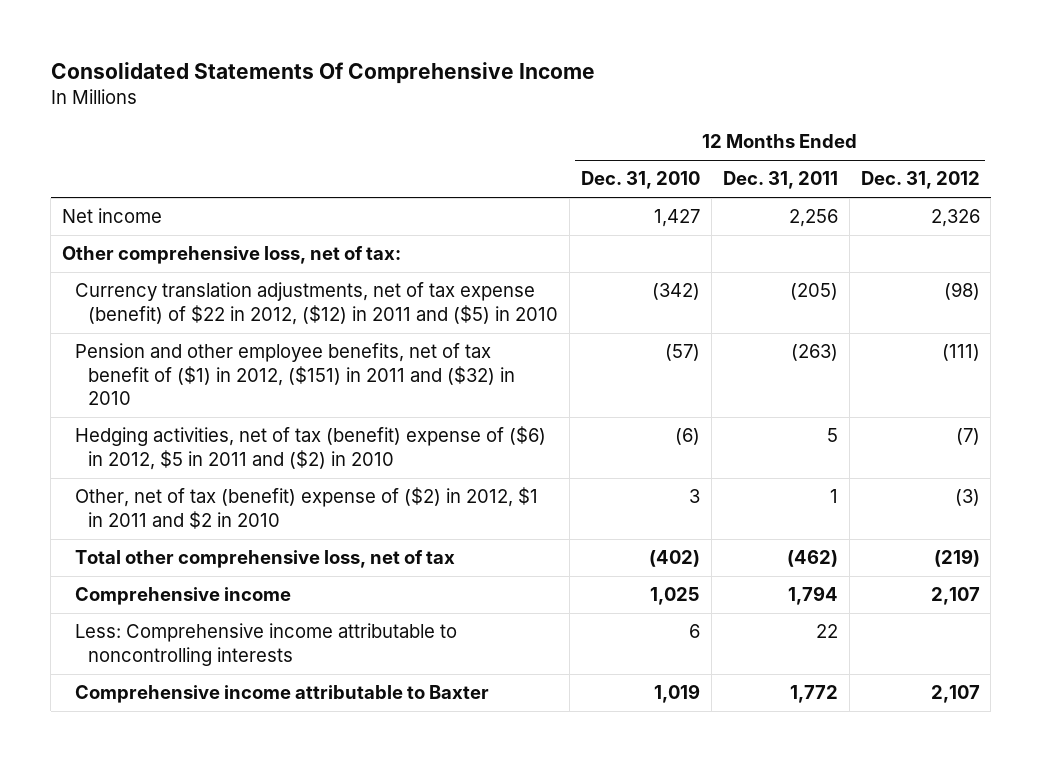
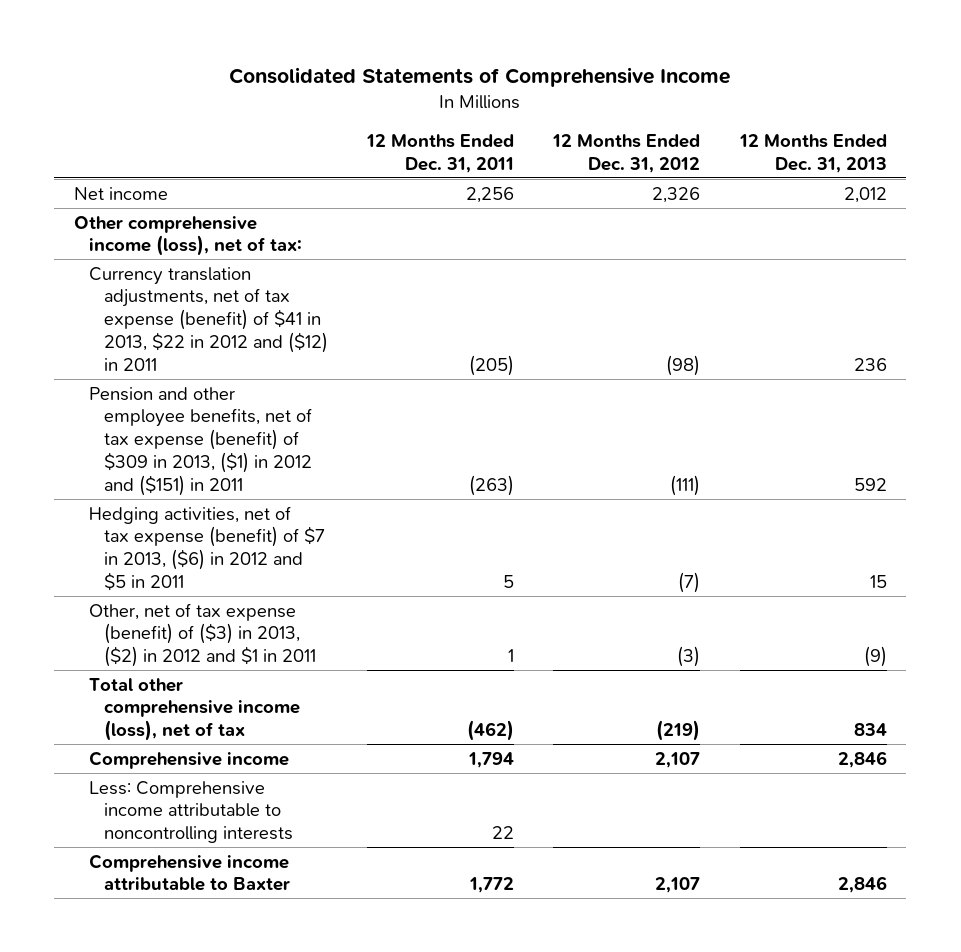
- Consolidated Statements Of Comprehensive Income
+ Consolidated Statements of Comprehensive Income
- | 12 Months Ended Dec. 31, 2010 | 12 Months Ended Dec. 31, 2011 | 12 Months Ended Dec. 31, 2012
+ | 12 Months Ended Dec. 31, 2011 | 12 Months Ended Dec. 31, 2012 | 12 Months Ended Dec. 31, 2013
- Other comprehensive loss, net of tax:
- Currency translation adjustments, net of tax expense (benefit) of $22 in 2012, ($12) in 2011 and ($5) in 2010 | (342) | (205) | (98)
- Pension and other employee benefits, net of tax benefit of ($1) in 2012, ($151) in 2011 and ($32) in 2010 | (57) | (263) | (111)
- Hedging activities, net of tax (benefit) expense of ($6) in 2012, $5 in 2011 and ($2) in 2010 | (6) | 5 | (7)
- Other, net of tax (benefit) expense of ($2) in 2012, $1 in 2011 and $2 in 2010 | 3 | 1 | (3)
- Total other comprehensive loss, net of tax | (402) | (462) | (219)
+ Other comprehensive income (loss), net of tax:
+ Currency translation adjustments, net of tax expense (benefit) of $41 in 2013, $22 in 2012 and ($12) in 2011 | (205) | (98) | 236
+ Pension and other employee benefits, net of tax expense (benefit) of $309 in 2013, ($1) in 2012 and ($151) in 2011 | (263) | (111) | 592
+ Hedging activities, net of tax expense (benefit) of $7 in 2013, ($6) in 2012 and $5 in 2011 | 5 | (7) | 15
+ Other, net of tax expense (benefit) of ($3) in 2013, ($2) in 2012 and $1 in 2011 | 1 | (3) | (9)
+ Total other comprehensive income (loss), net of tax | (462) | (219) | 834

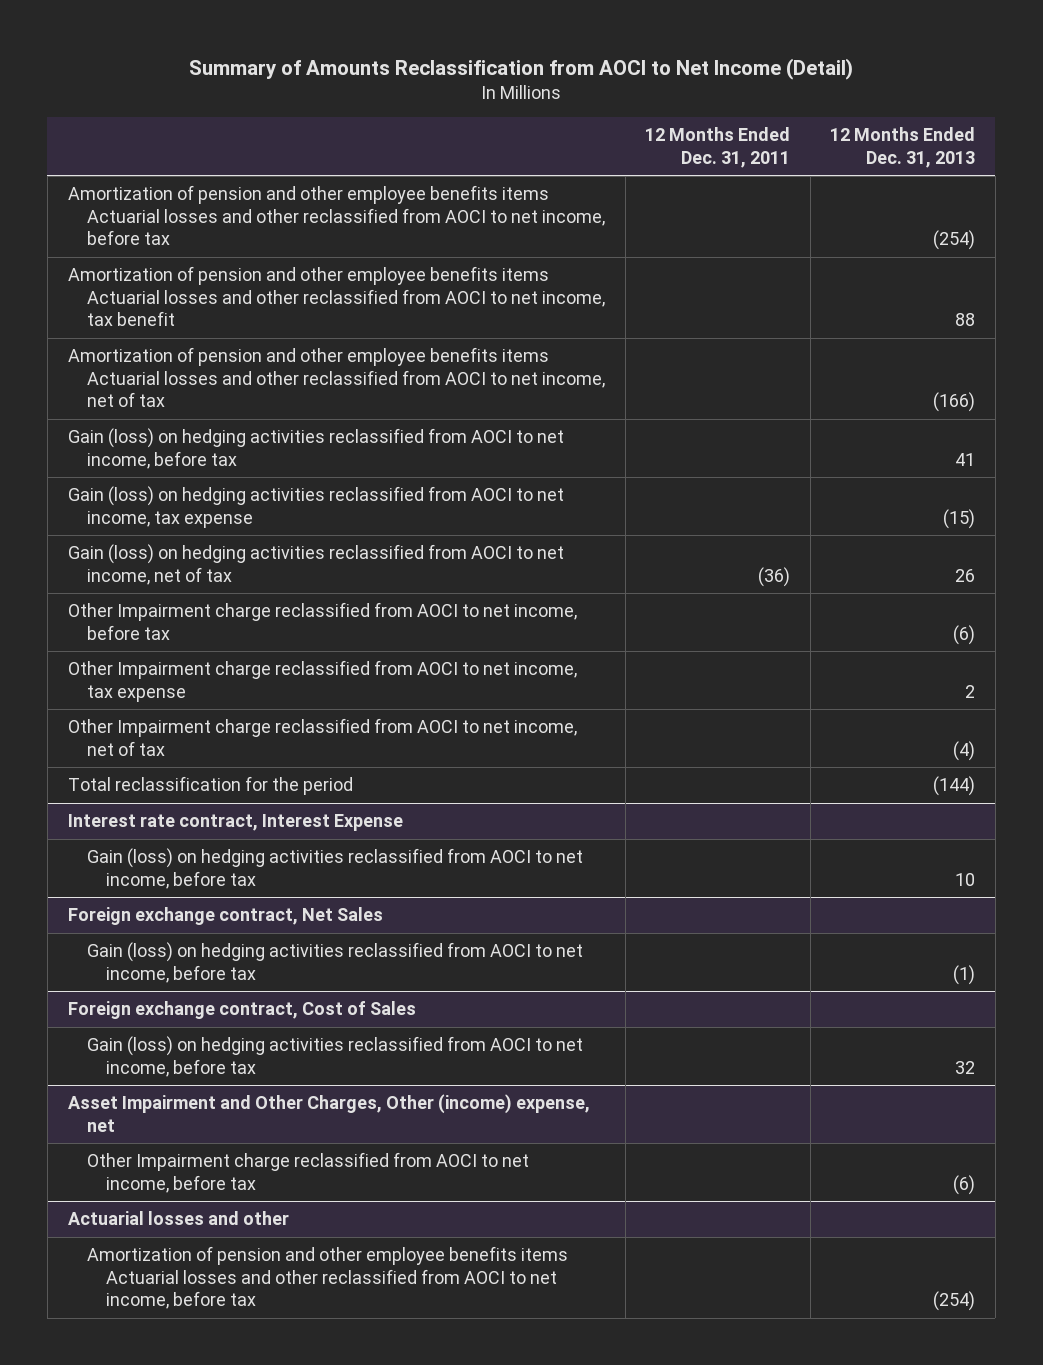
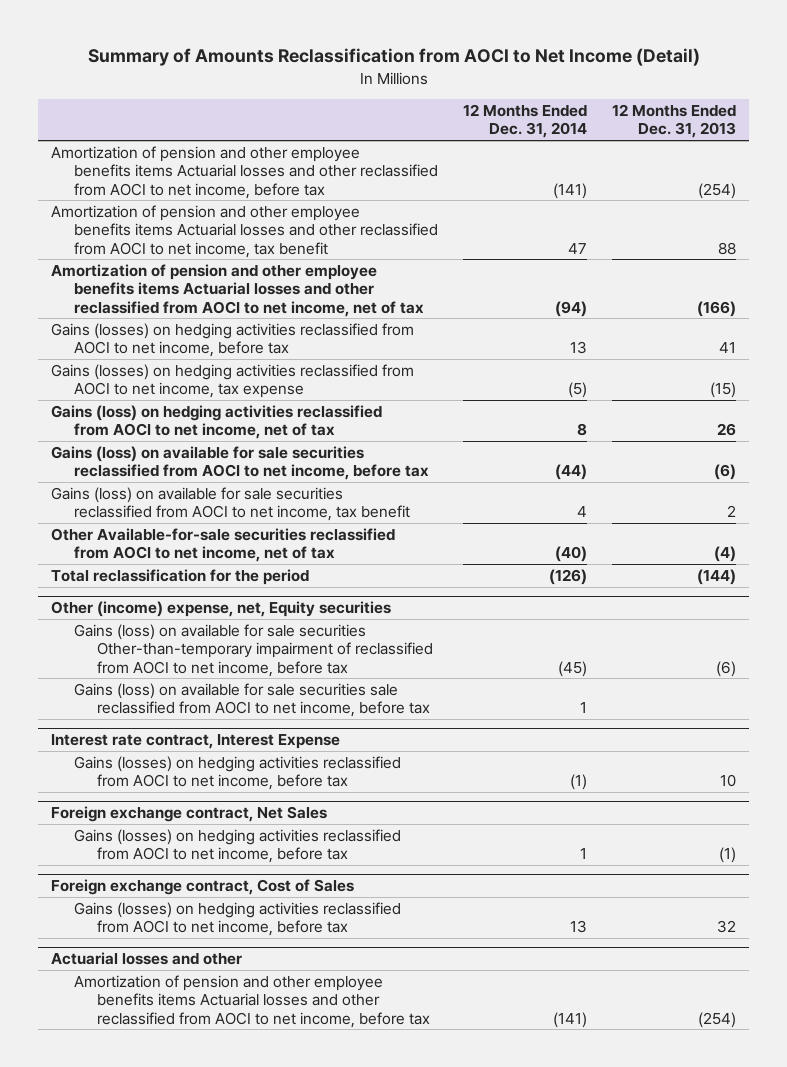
- | 12 Months Ended Dec. 31, 2011 | 12 Months Ended Dec. 31, 2013
+ | 12 Months Ended Dec. 31, 2014 | 12 Months Ended Dec. 31, 2013
- Gain (loss) on hedging activities reclassified from AOCI to net income, before tax | | 41
- Gain (loss) on hedging activities reclassified from AOCI to net income, tax expense | | (15)
- Gain (loss) on hedging activities reclassified from AOCI to net income, net of tax | (36) | 26
- Other Impairment charge reclassified from AOCI to net income, before tax | | (6)
- Other Impairment charge reclassified from AOCI to net income, tax expense | | 2
- Other Impairment charge reclassified from AOCI to net income, net of tax | | (4)
+ Gains (losses) on hedging activities reclassified from AOCI to net income, before tax | 13 | 41
+ Gains (losses) on hedging activities reclassified from AOCI to net income, tax expense | (5) | (15)
+ Gains (loss) on hedging activities reclassified from AOCI to net income, net of tax | 8 | 26
+ Gains (loss) on available for sale securities reclassified from AOCI to net income, before tax | (44) | (6)
+ Gains (loss) on available for sale securities reclassified from AOCI to net income, tax benefit | 4 | 2
+ Other Available-for-sale securities reclassified from AOCI to net income, net of tax | (40) | (4)
+ Other (income) expense, net, Equity securities
+ Gains (loss) on available for sale securities Other-than-temporary impairment of reclassified from AOCI to net income, before tax | (45) | (6)
+ Gains (loss) on available for sale securities sale reclassified from AOCI to net income, before tax | 1 |
@ Interest rate contract, Interest Expense
- Gain (loss) on hedging activities reclassified from AOCI to net income, before tax | | 10
+ Gains (losses) on hedging activities reclassified from AOCI to net income, before tax | (1) | 10
@ Foreign exchange contract, Net Sales
- Gain (loss) on hedging activities reclassified from AOCI to net income, before tax | | (1)
+ Gains (losses) on hedging activities reclassified from AOCI to net income, before tax | 1 | (1)
@ Foreign exchange contract, Cost of Sales
- Gain (loss) on hedging activities reclassified from AOCI to net income, before tax | | 32
- Asset Impairment and Other Charges, Other (income) expense, net
- Other Impairment charge reclassified from AOCI to net income, before tax | | (6)
@ Foreign exchange contract, Cost of Sales
+ Gains (losses) on hedging activities reclassified from AOCI to net income, before tax | 13 | 32

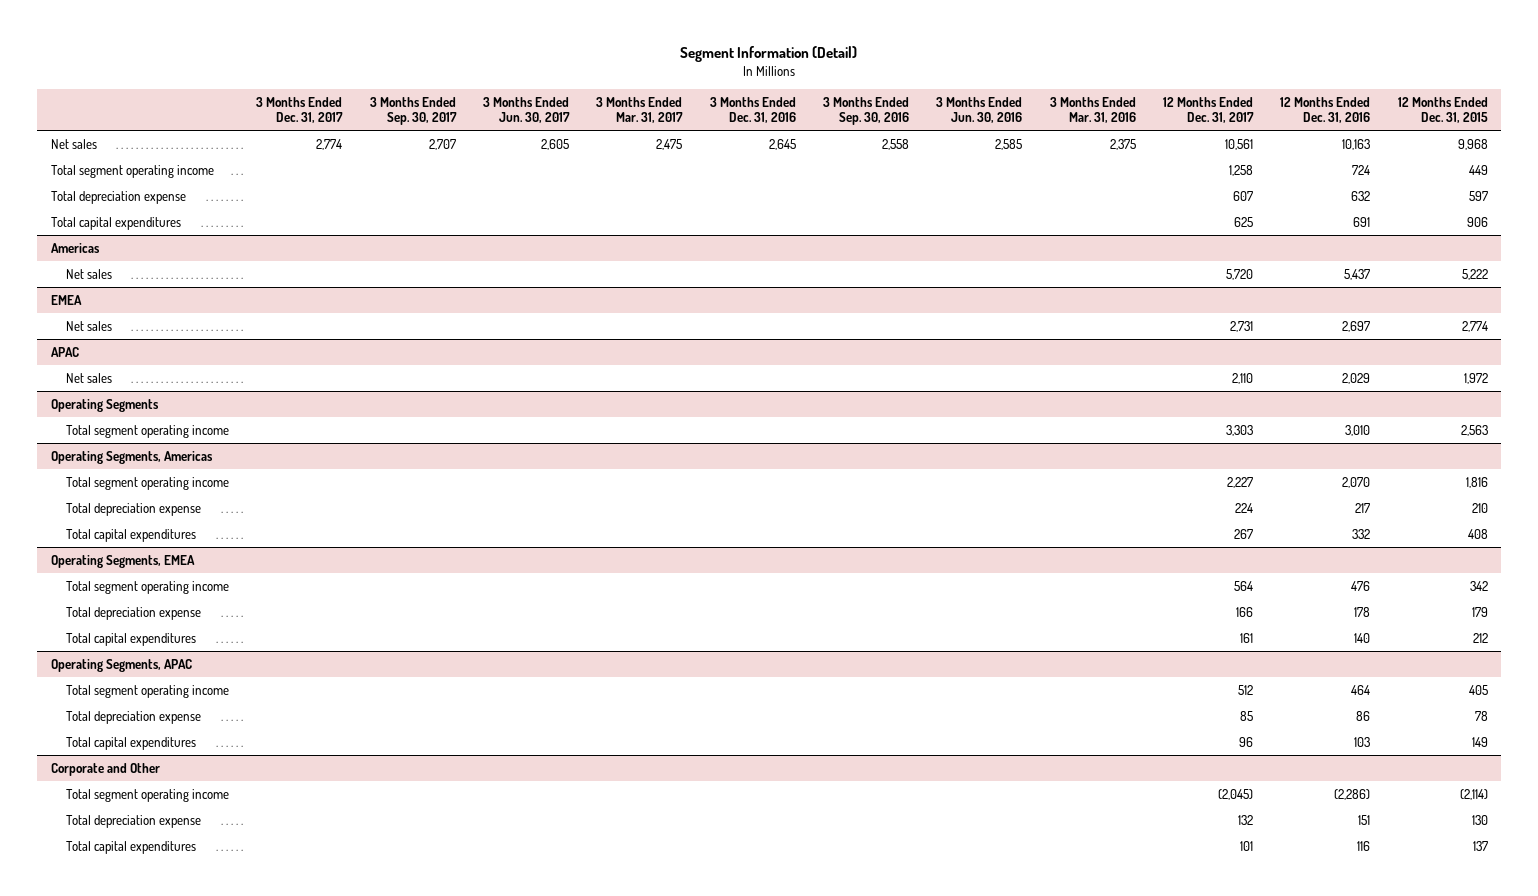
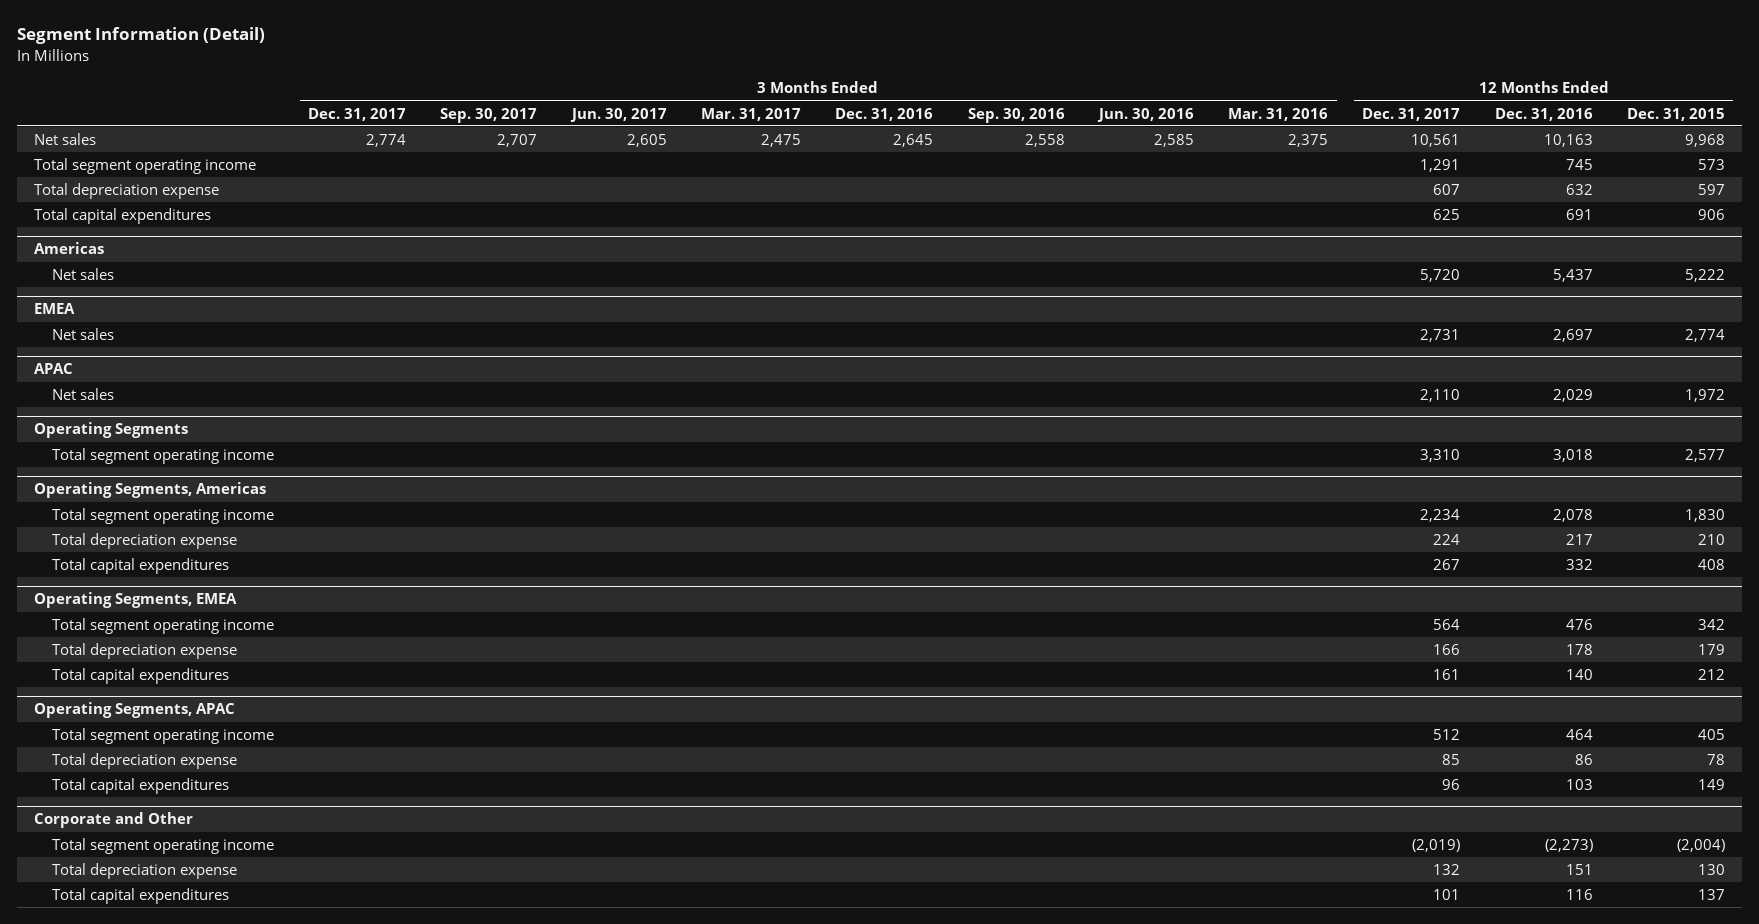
- Total segment operating income | | | | | | | | | 1,258 | 724 | 449
+ Total segment operating income | | | | | | | | | 1,291 | 745 | 573
@ Operating Segments
- Total segment operating income | | | | | | | | | 3,303 | 3,010 | 2,563
+ Total segment operating income | | | | | | | | | 3,310 | 3,018 | 2,577
@ Operating Segments, Americas
- Total segment operating income | | | | | | | | | 2,227 | 2,070 | 1,816
+ Total segment operating income | | | | | | | | | 2,234 | 2,078 | 1,830
@ Corporate and Other
- Total segment operating income | | | | | | | | | (2,045) | (2,286) | (2,114)
+ Total segment operating income | | | | | | | | | (2,019) | (2,273) | (2,004)

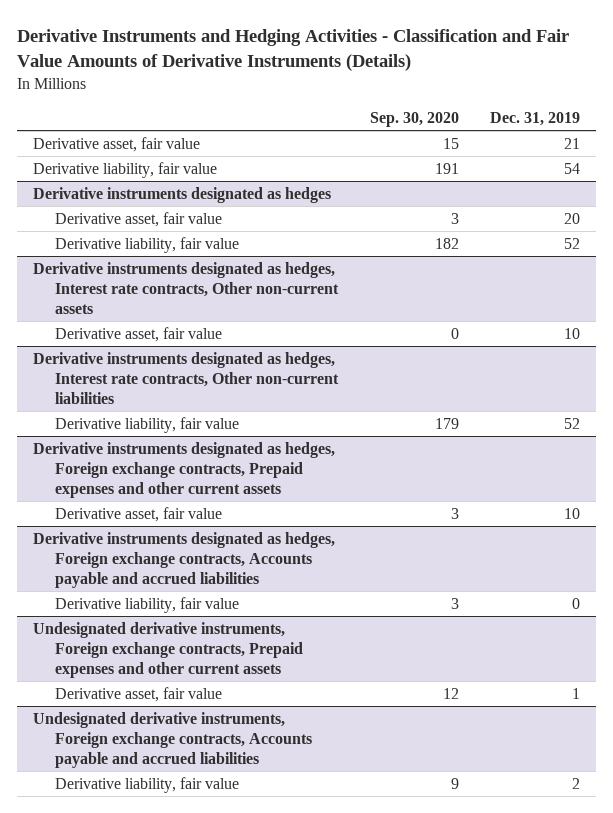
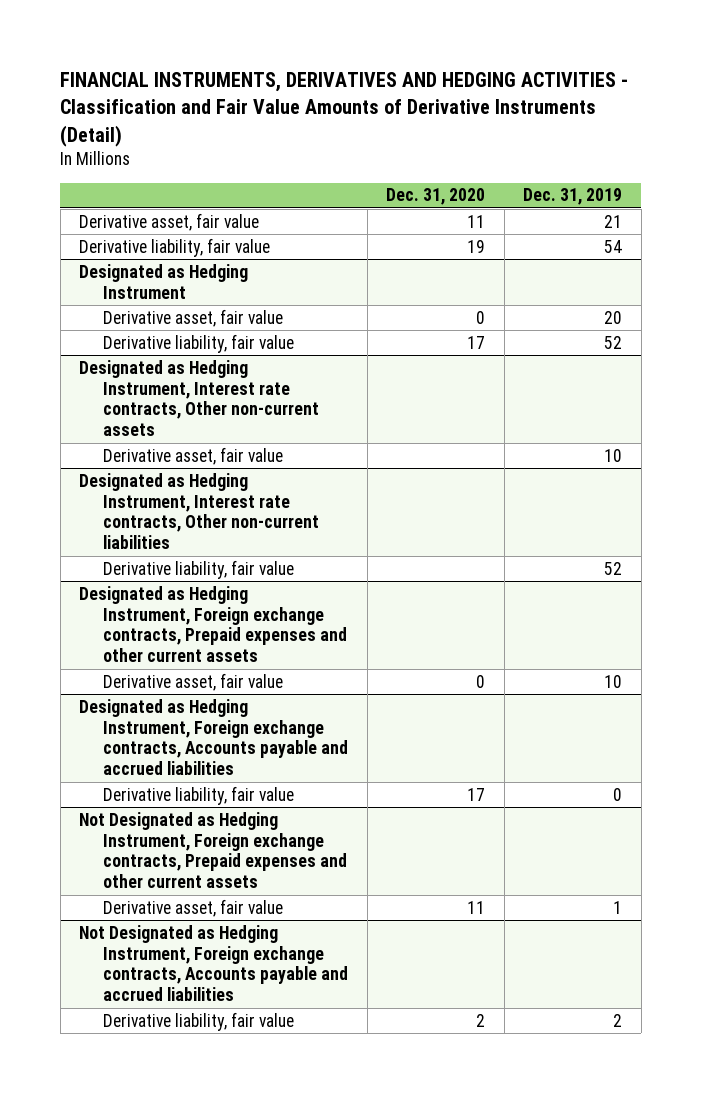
- Derivative Instruments and Hedging Activities - Classification and Fair Value Amounts of Derivative Instruments (Details)
+ FINANCIAL INSTRUMENTS, DERIVATIVES AND HEDGING ACTIVITIES - Classification and Fair Value Amounts of Derivative Instruments (Detail)
- | Sep. 30, 2020 | Dec. 31, 2019
+ | Dec. 31, 2020 | Dec. 31, 2019
- Derivative instruments designated as hedges
+ Designated as Hedging Instrument
- Derivative instruments designated as hedges, Interest rate contracts, Other non-current assets
+ Designated as Hedging Instrument, Interest rate contracts, Other non-current assets
- Derivative instruments designated as hedges, Interest rate contracts, Other non-current liabilities
+ Designated as Hedging Instrument, Interest rate contracts, Other non-current liabilities
- Derivative instruments designated as hedges, Foreign exchange contracts, Prepaid expenses and other current assets
+ Designated as Hedging Instrument, Foreign exchange contracts, Prepaid expenses and other current assets
- Derivative instruments designated as hedges, Foreign exchange contracts, Accounts payable and accrued liabilities
+ Designated as Hedging Instrument, Foreign exchange contracts, Accounts payable and accrued liabilities
- Undesignated derivative instruments, Foreign exchange contracts, Prepaid expenses and other current assets
+ Not Designated as Hedging Instrument, Foreign exchange contracts, Prepaid expenses and other current assets
- Undesignated derivative instruments, Foreign exchange contracts, Accounts payable and accrued liabilities
+ Not Designated as Hedging Instrument, Foreign exchange contracts, Accounts payable and accrued liabilities

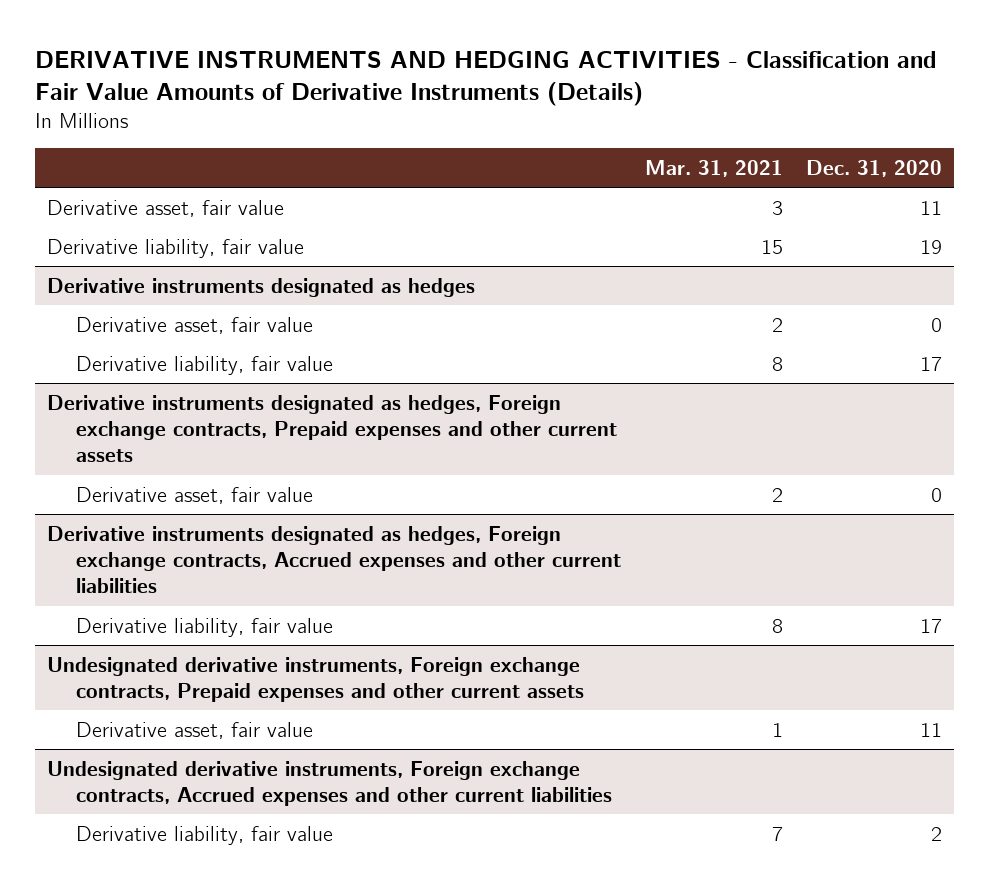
- FINANCIAL INSTRUMENTS, DERIVATIVES AND HEDGING ACTIVITIES - Classification and Fair Value Amounts of Derivative Instruments (Detail)
+ DERIVATIVE INSTRUMENTS AND HEDGING ACTIVITIES - Classification and Fair Value Amounts of Derivative Instruments (Details)
- | Dec. 31, 2020 | Dec. 31, 2019
+ | Mar. 31, 2021 | Dec. 31, 2020
- Designated as Hedging Instrument
+ Derivative instruments designated as hedges
- Designated as Hedging Instrument, Interest rate contracts, Other non-current assets
- Derivative asset, fair value | | 10
- Designated as Hedging Instrument, Interest rate contracts, Other non-current liabilities
- Derivative liability, fair value | | 52
- Designated as Hedging Instrument, Foreign exchange contracts, Prepaid expenses and other current assets
+ Derivative instruments designated as hedges, Foreign exchange contracts, Prepaid expenses and other current assets
- Designated as Hedging Instrument, Foreign exchange contracts, Accounts payable and accrued liabilities
+ Derivative instruments designated as hedges, Foreign exchange contracts, Accrued expenses and other current liabilities
- Not Designated as Hedging Instrument, Foreign exchange contracts, Prepaid expenses and other current assets
+ Undesignated derivative instruments, Foreign exchange contracts, Prepaid expenses and other current assets
- Not Designated as Hedging Instrument, Foreign exchange contracts, Accounts payable and accrued liabilities
+ Undesignated derivative instruments, Foreign exchange contracts, Accrued expenses and other current liabilities

